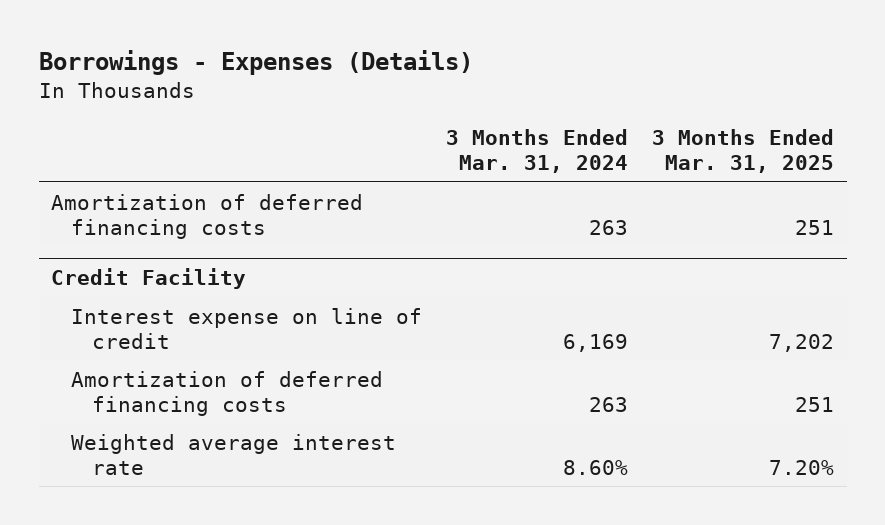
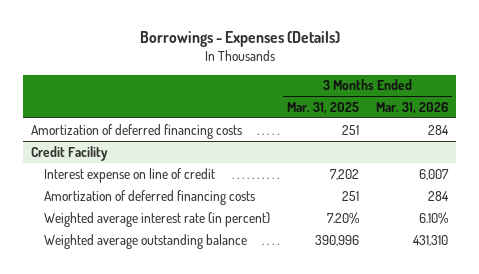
- | 3 Months Ended Mar. 31, 2024 | 3 Months Ended Mar. 31, 2025
+ | 3 Months Ended Mar. 31, 2025 | 3 Months Ended Mar. 31, 2026
@ Credit Facility
- Weighted average interest rate | 8.60% | 7.20%
+ Weighted average interest rate (in percent) | 7.20% | 6.10%
+ Weighted average outstanding balance | 390,996 | 431,310

